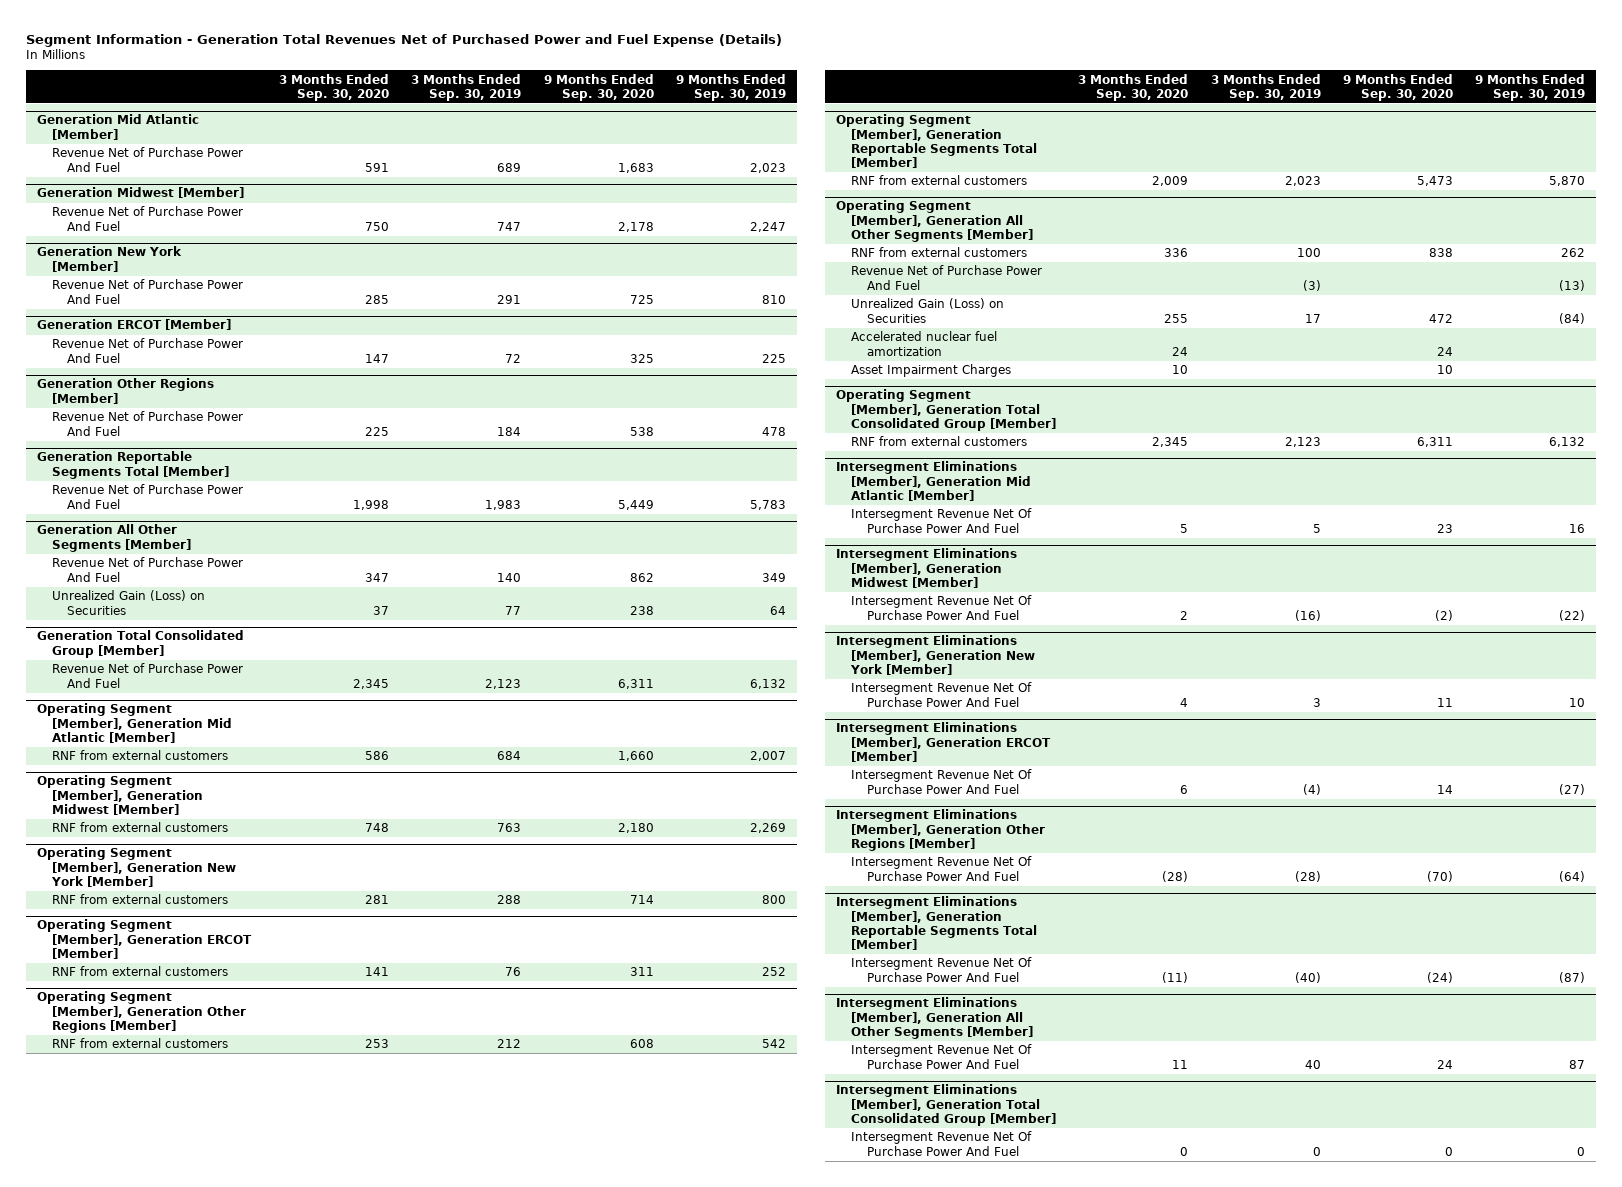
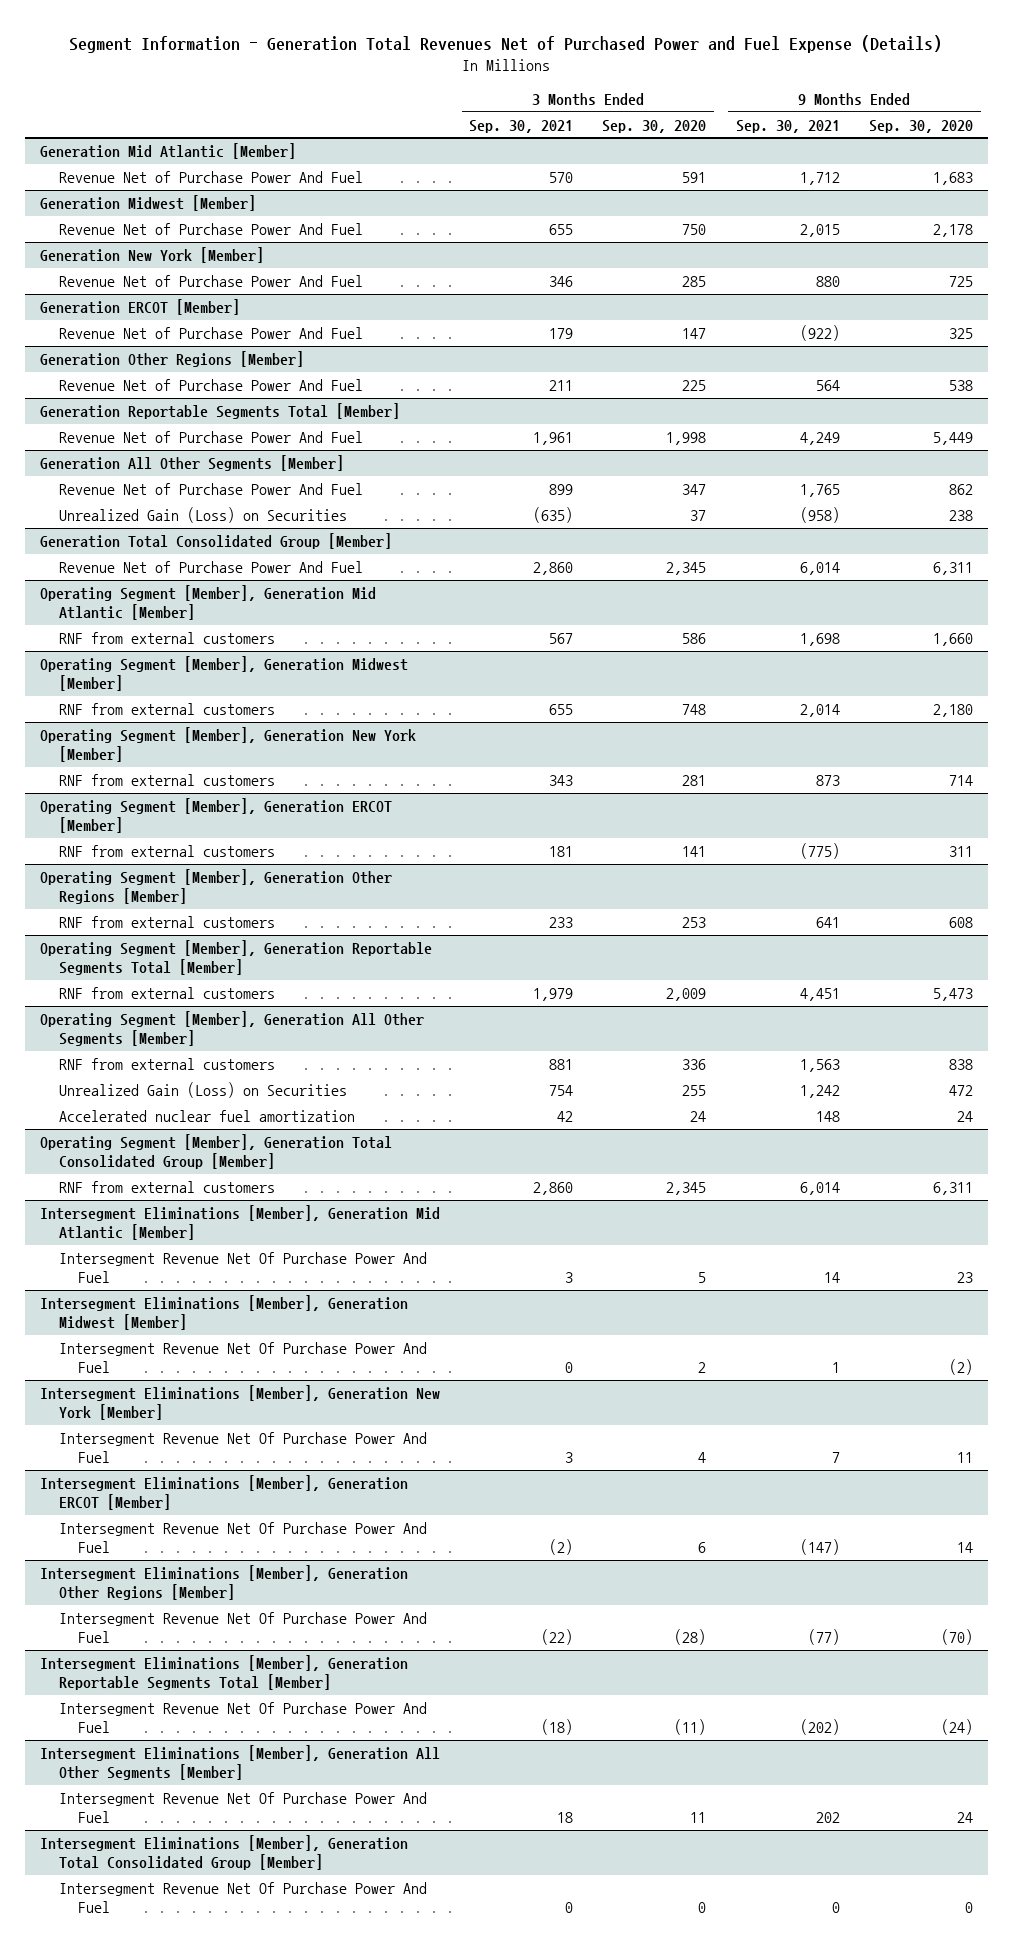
- | 3 Months Ended Sep. 30, 2020 | 3 Months Ended Sep. 30, 2019 | 9 Months Ended Sep. 30, 2020 | 9 Months Ended Sep. 30, 2019
+ | 3 Months Ended Sep. 30, 2021 | 3 Months Ended Sep. 30, 2020 | 9 Months Ended Sep. 30, 2021 | 9 Months Ended Sep. 30, 2020
@ Operating Segment [Member], Generation All Other Segments [Member]
- Revenue Net of Purchase Power And Fuel | | (3) | | (13)
- Asset Impairment Charges | 10 | | 10 |

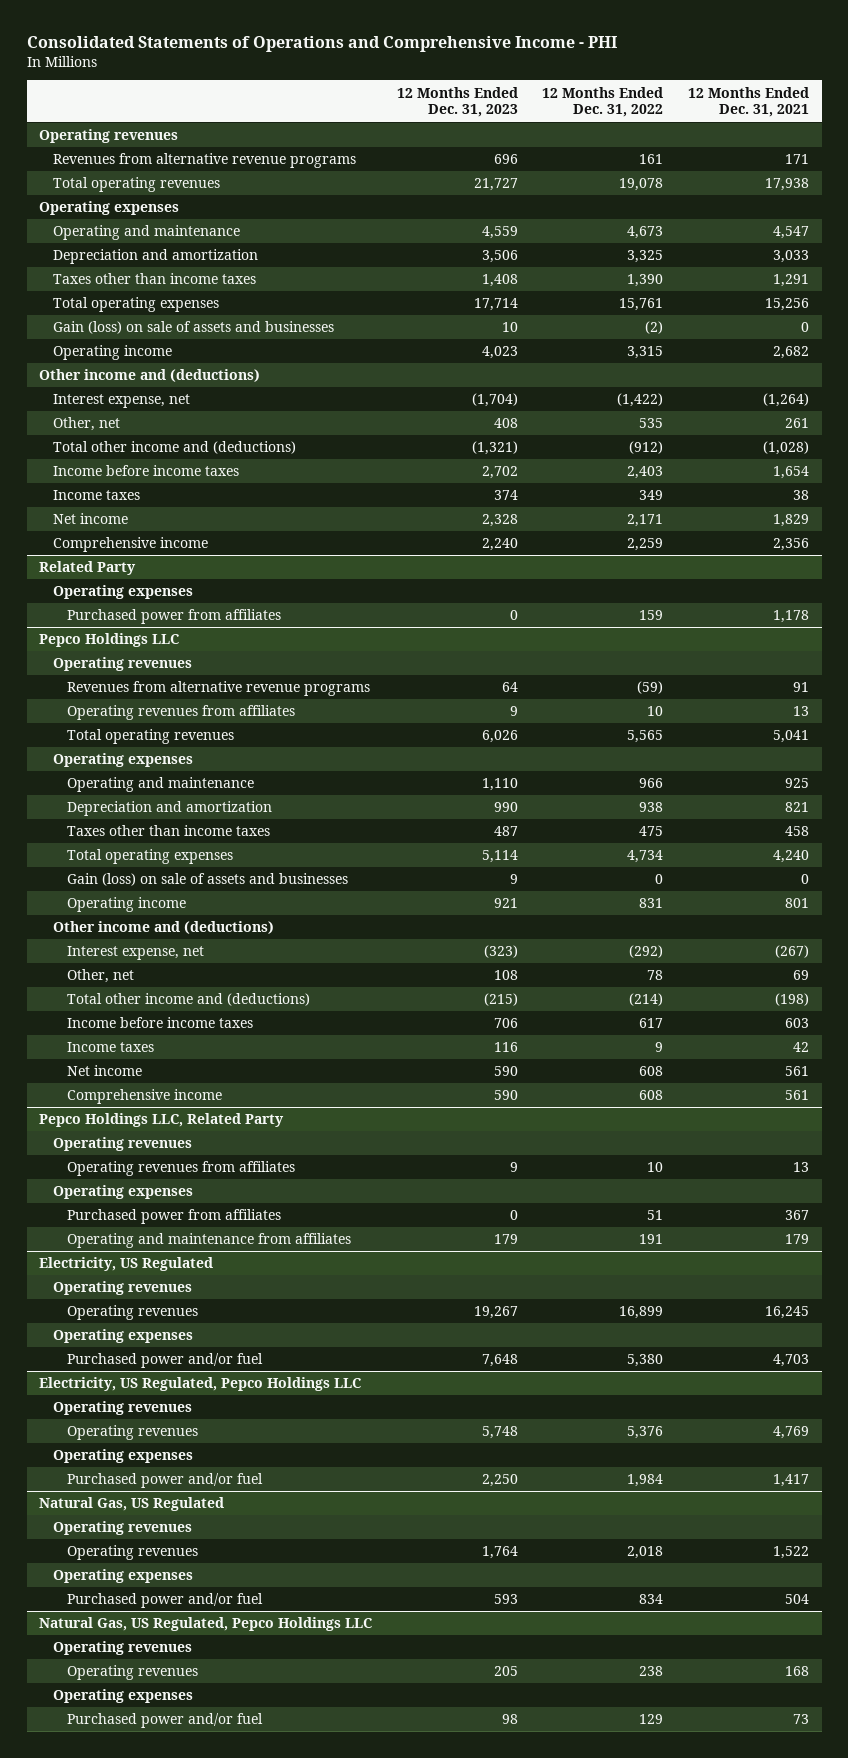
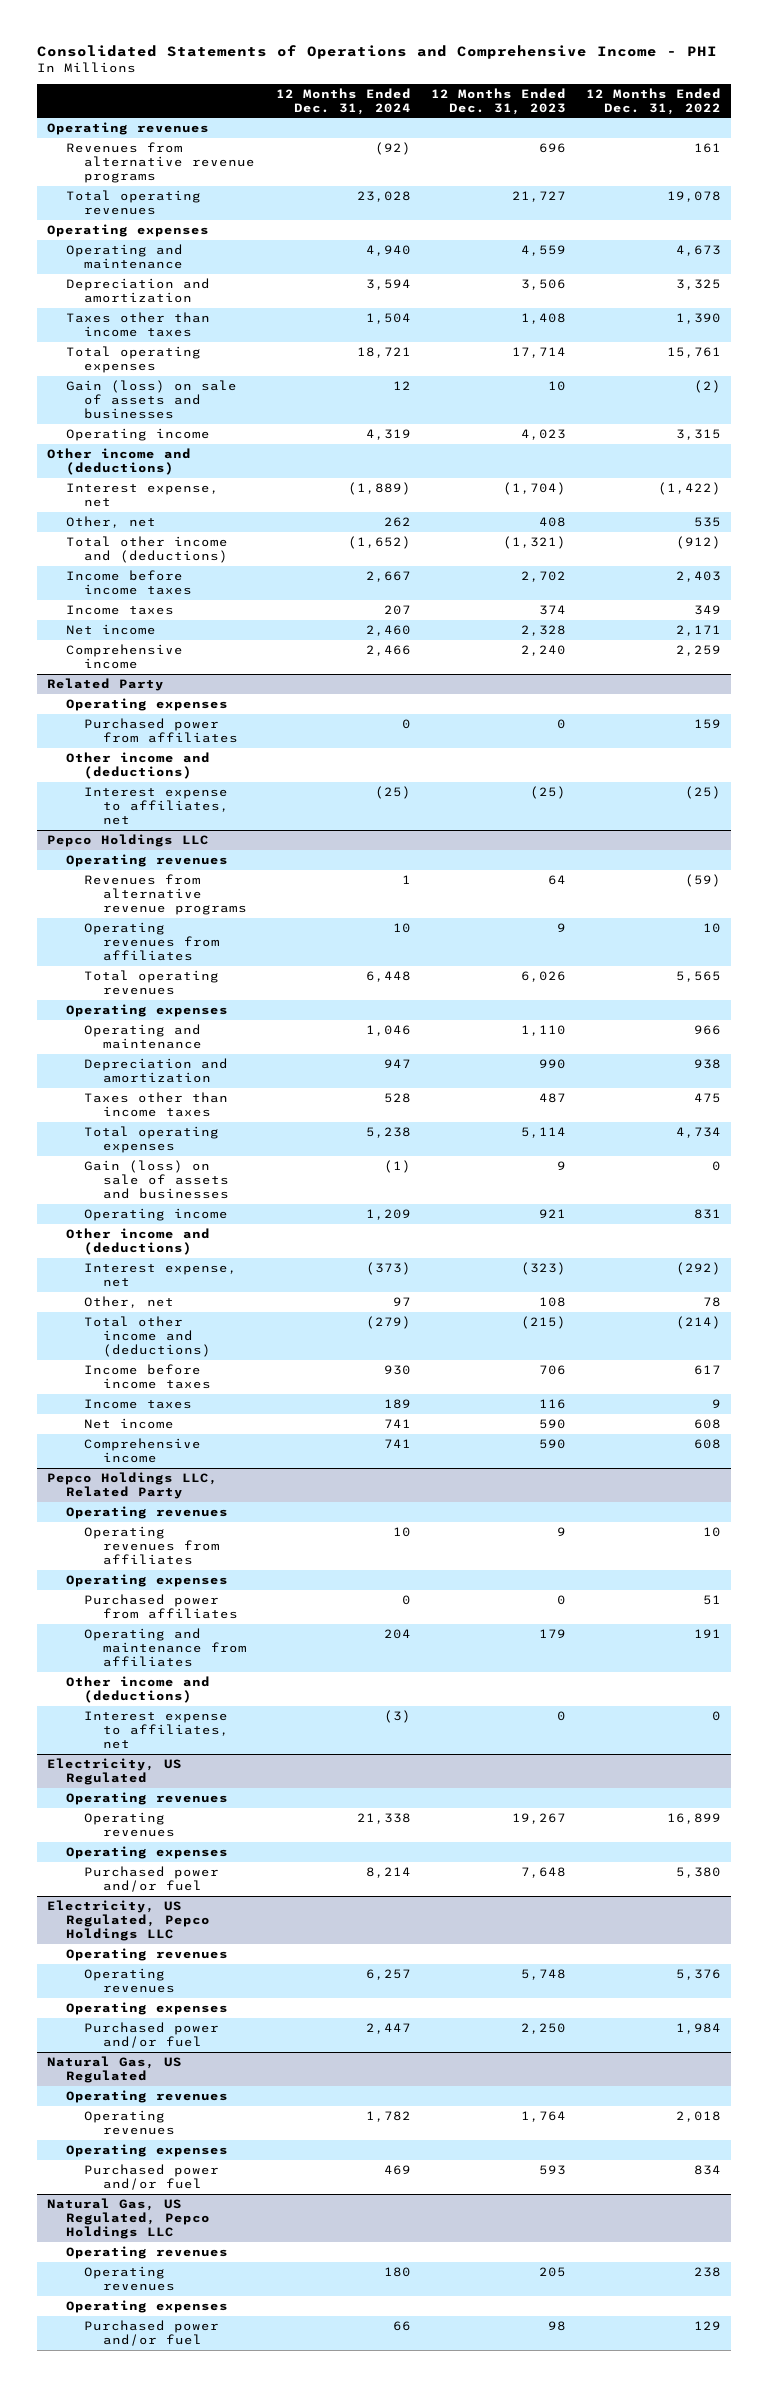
- | 12 Months Ended Dec. 31, 2023 | 12 Months Ended Dec. 31, 2022 | 12 Months Ended Dec. 31, 2021
+ | 12 Months Ended Dec. 31, 2024 | 12 Months Ended Dec. 31, 2023 | 12 Months Ended Dec. 31, 2022
@ Related Party
+ Other income and (deductions)
+ Interest expense to affiliates, net | (25) | (25) | (25)
@ Pepco Holdings LLC, Related Party
+ Other income and (deductions)
+ Interest expense to affiliates, net | (3) | 0 | 0

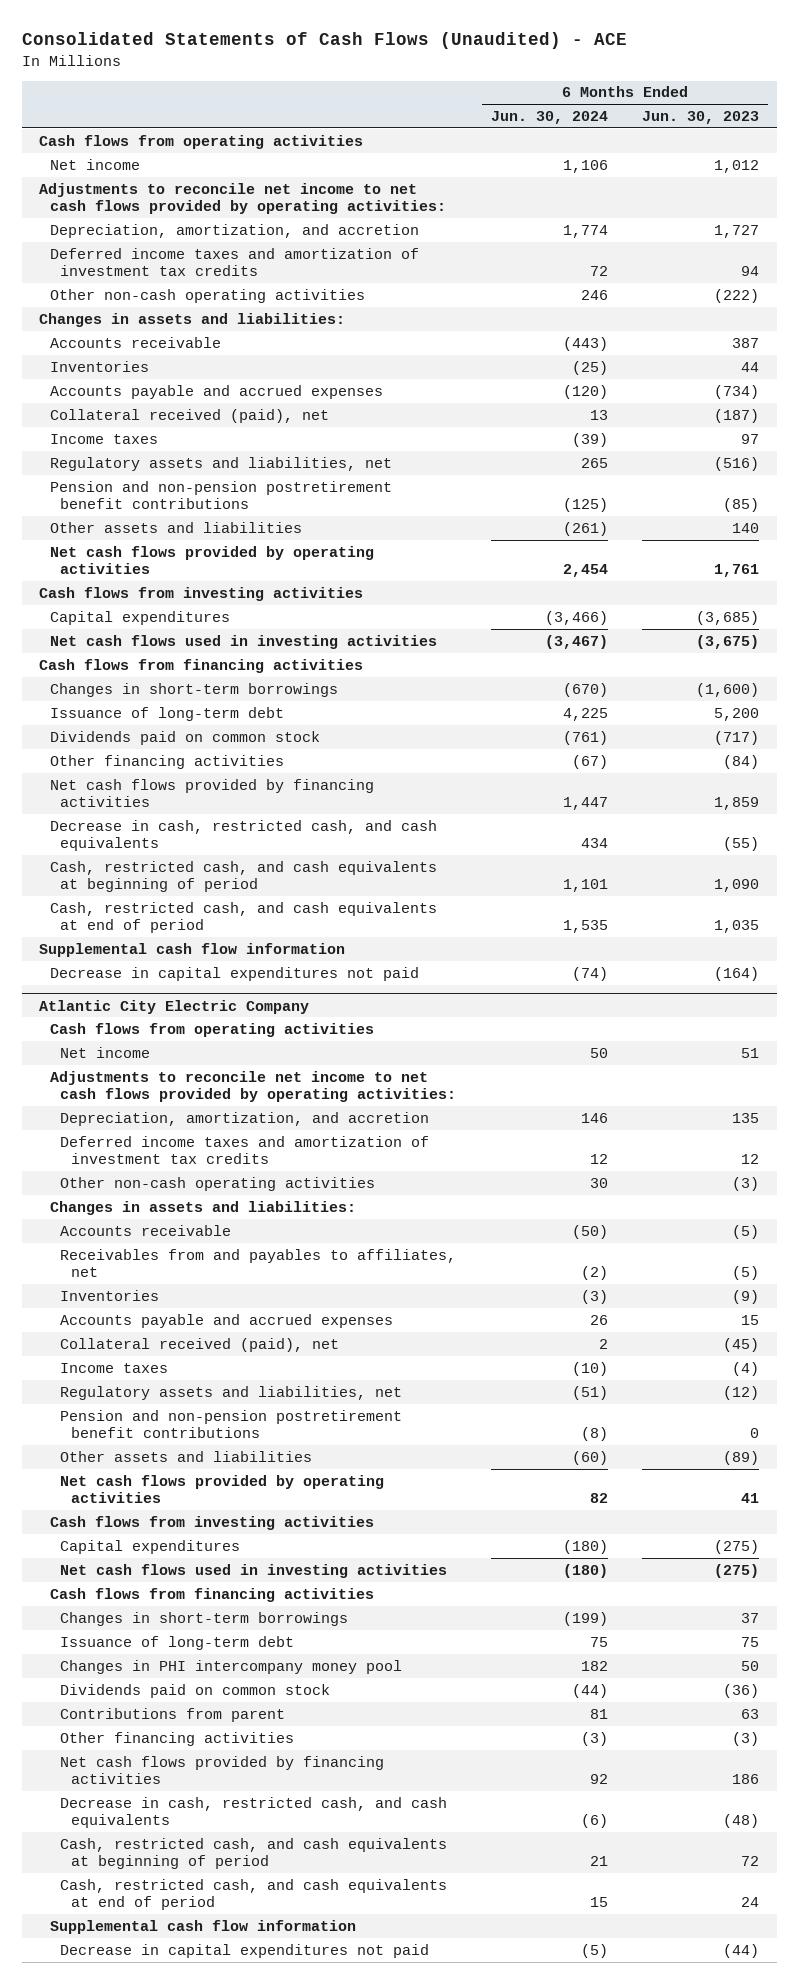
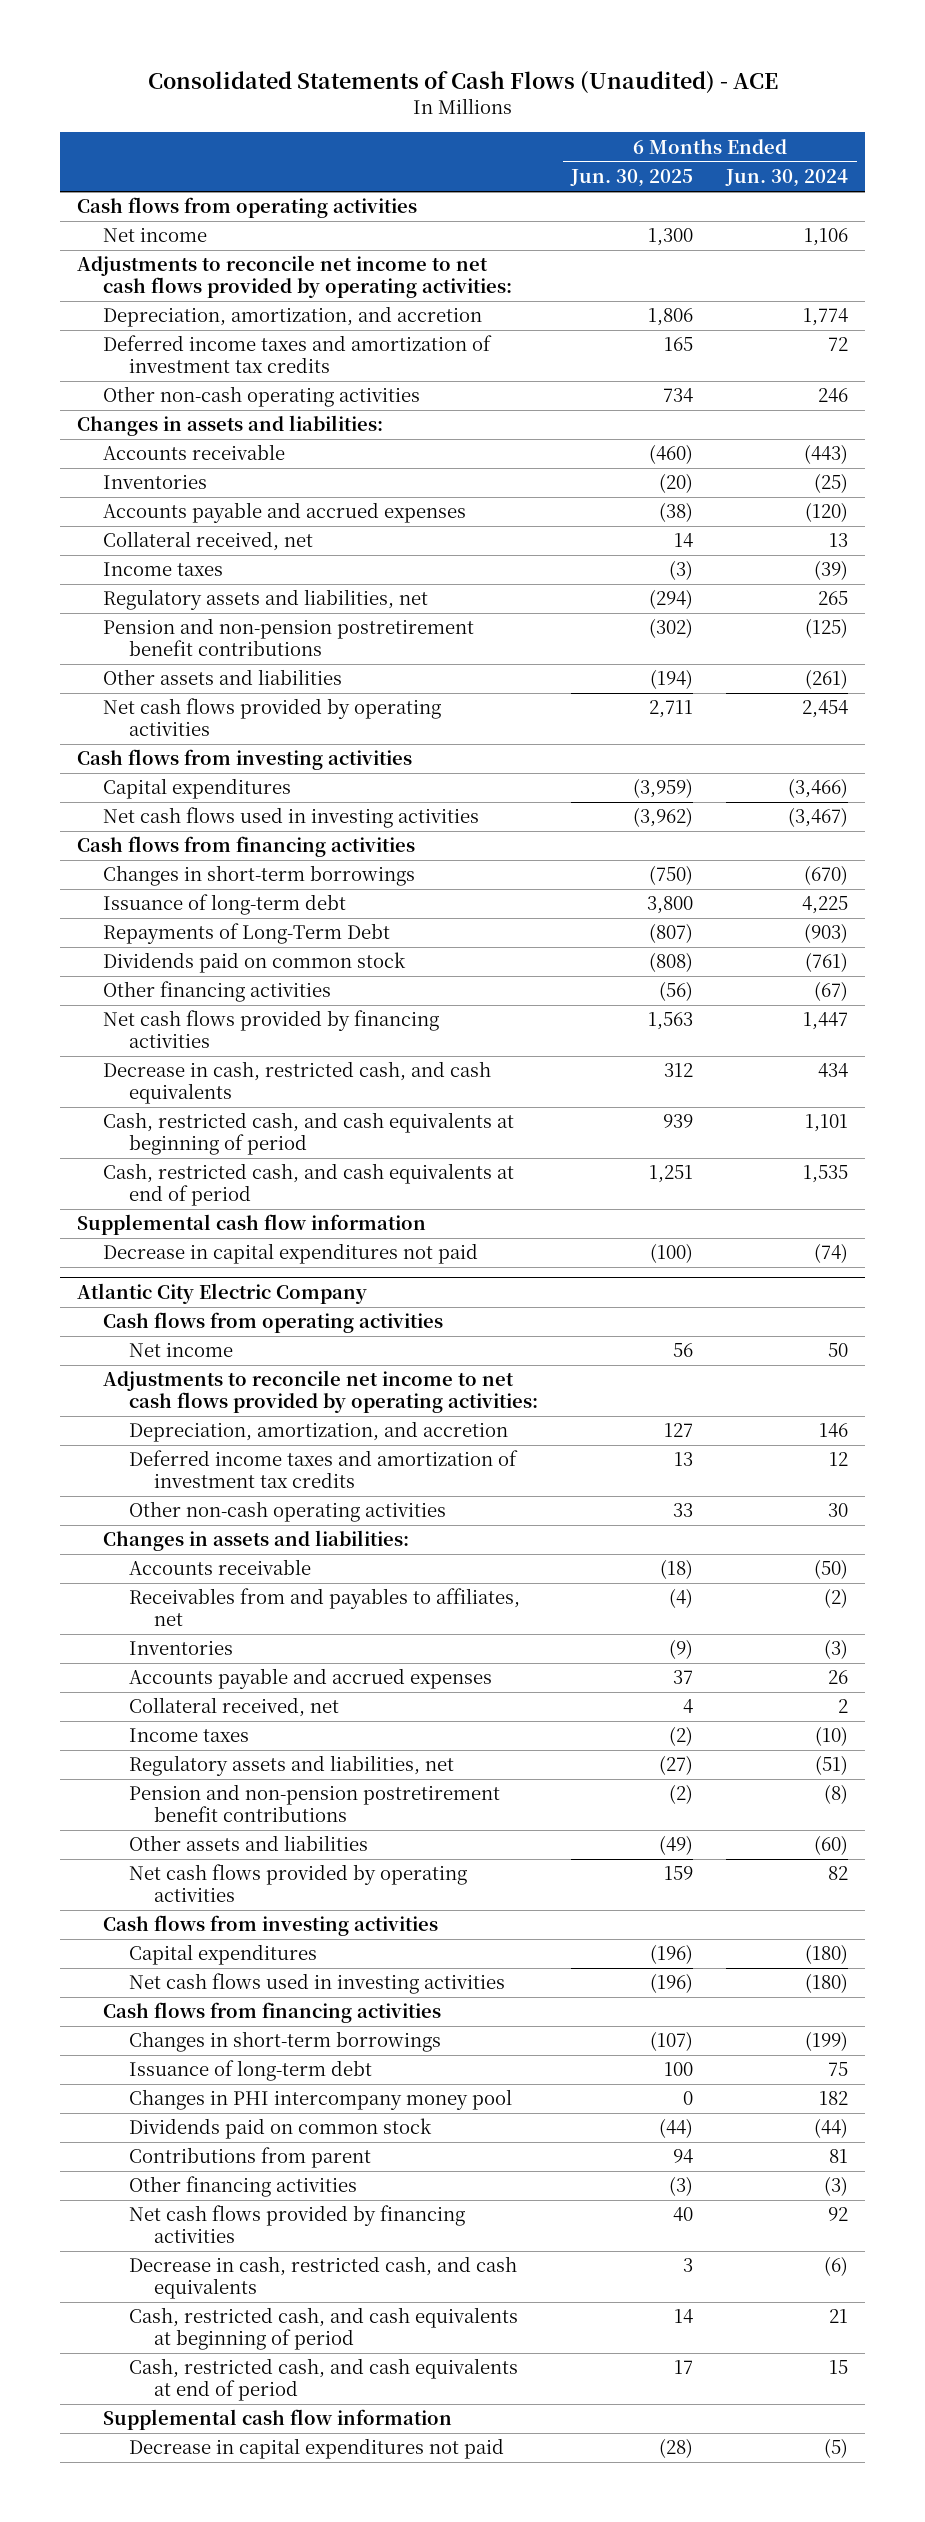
- | 6 Months Ended Jun. 30, 2024 | 6 Months Ended Jun. 30, 2023
+ | 6 Months Ended Jun. 30, 2025 | 6 Months Ended Jun. 30, 2024
- Collateral received (paid), net | 13 | (187)
+ Collateral received, net | 14 | 13
+ Repayments of Long-Term Debt | (807) | (903)
@ Atlantic City Electric Company
- Collateral received (paid), net | 2 | (45)
+ Collateral received, net | 4 | 2

